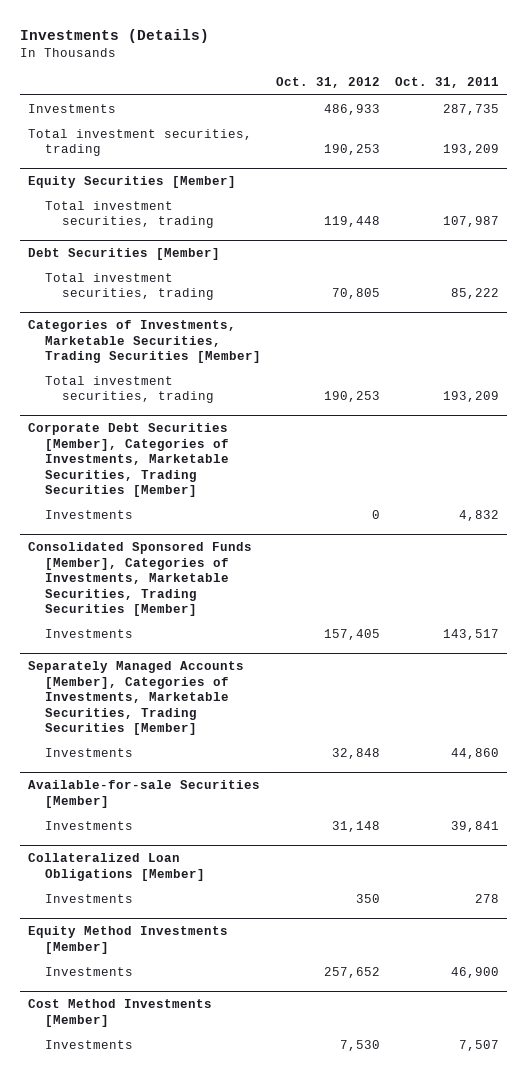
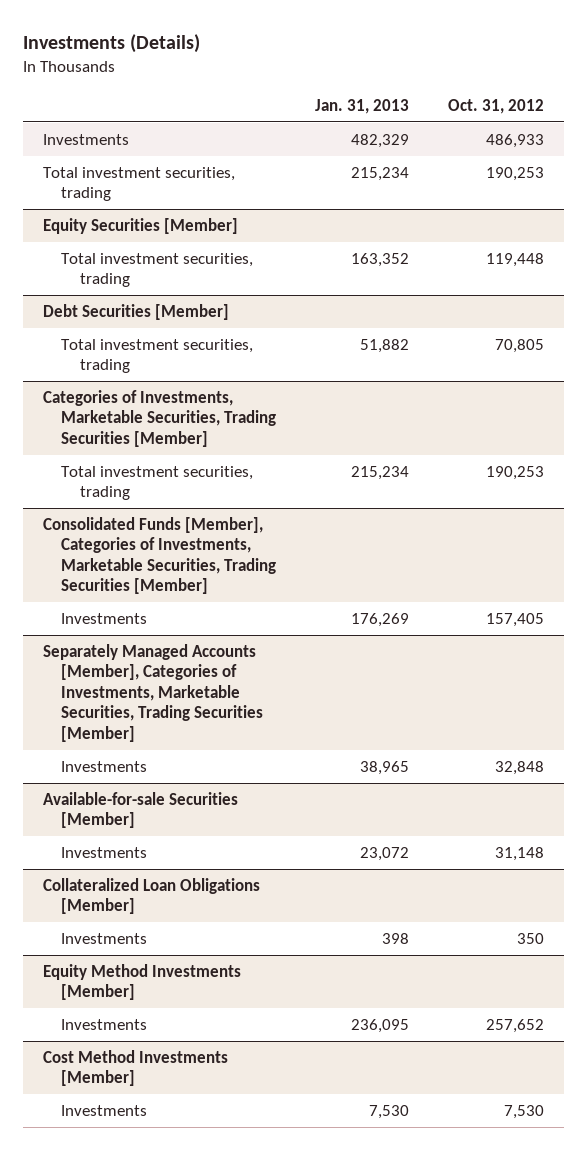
- | Oct. 31, 2012 | Oct. 31, 2011
+ | Jan. 31, 2013 | Oct. 31, 2012
- Corporate Debt Securities [Member], Categories of Investments, Marketable Securities, Trading Securities [Member]
- Investments | 0 | 4,832
- Consolidated Sponsored Funds [Member], Categories of Investments, Marketable Securities, Trading Securities [Member]
+ Consolidated Funds [Member], Categories of Investments, Marketable Securities, Trading Securities [Member]

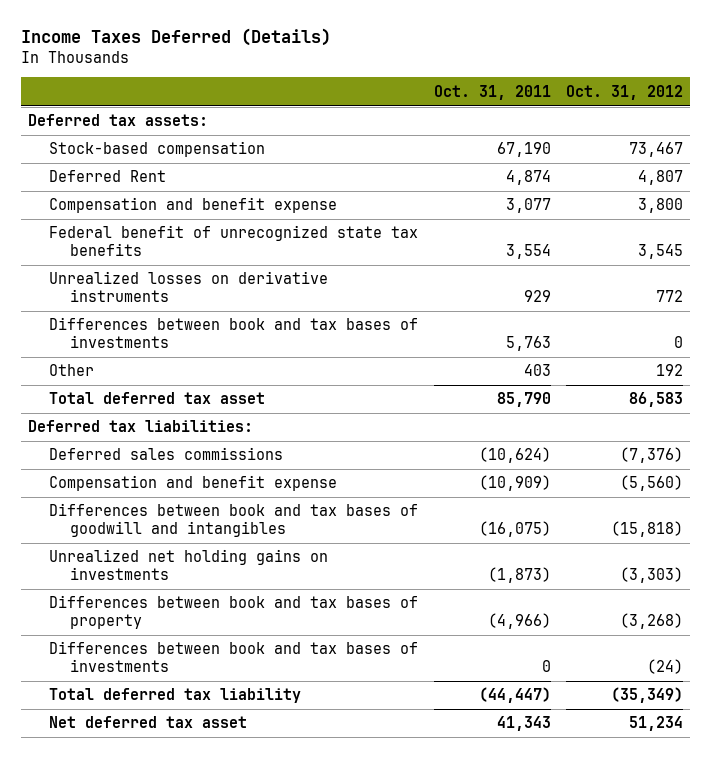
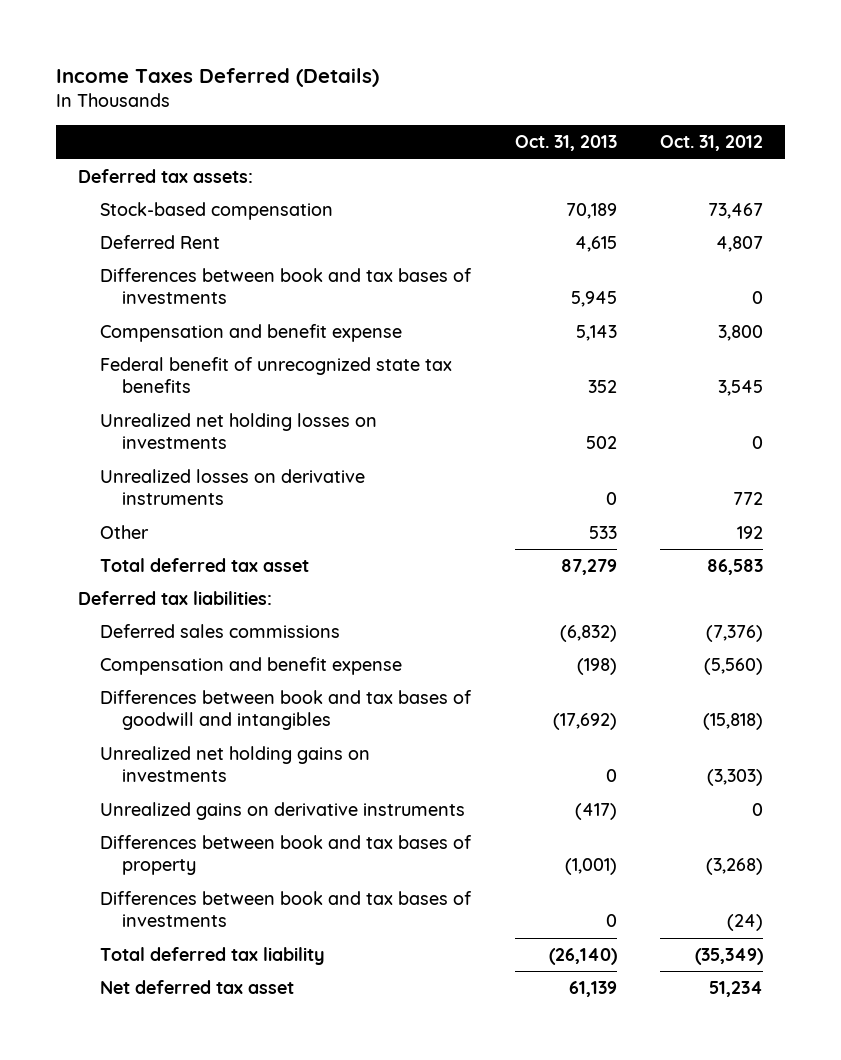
- | Oct. 31, 2011 | Oct. 31, 2012
+ | Oct. 31, 2013 | Oct. 31, 2012
moved up: Differences between book and tax bases of investments | 5,945 | 0
+ Unrealized net holding losses on investments | 502 | 0
+ Unrealized gains on derivative instruments | (417) | 0

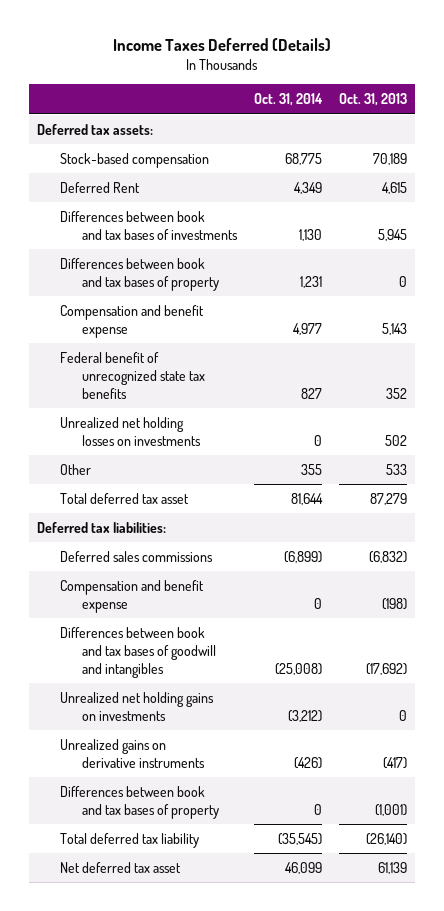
- | Oct. 31, 2013 | Oct. 31, 2012
+ | Oct. 31, 2014 | Oct. 31, 2013
+ Differences between book and tax bases of property | 1,231 | 0
- Unrealized losses on derivative instruments | 0 | 772
- Differences between book and tax bases of investments | 0 | (24)

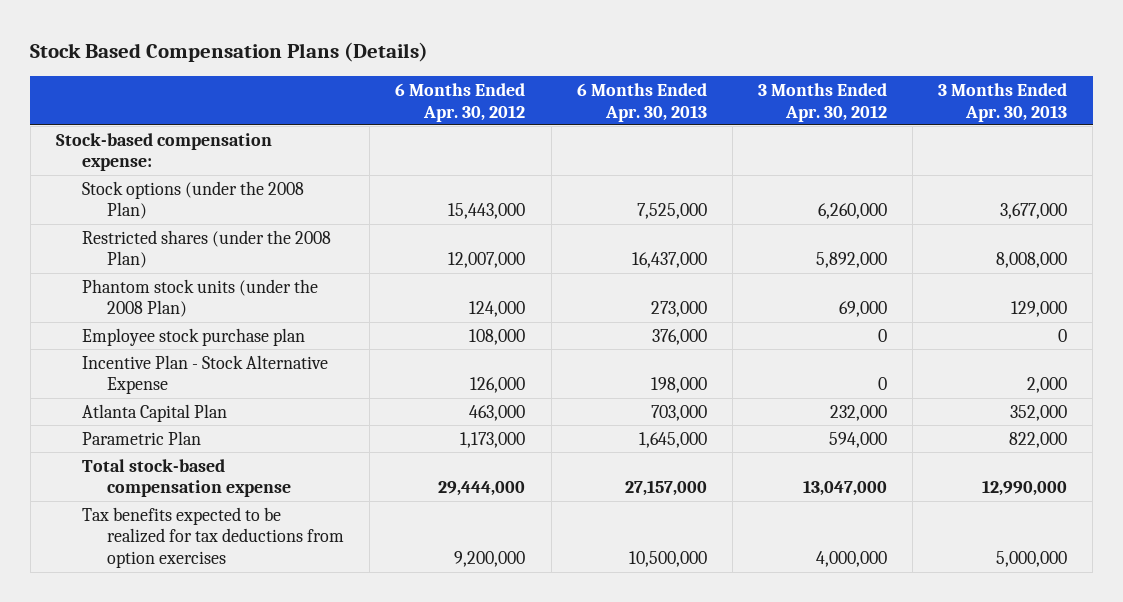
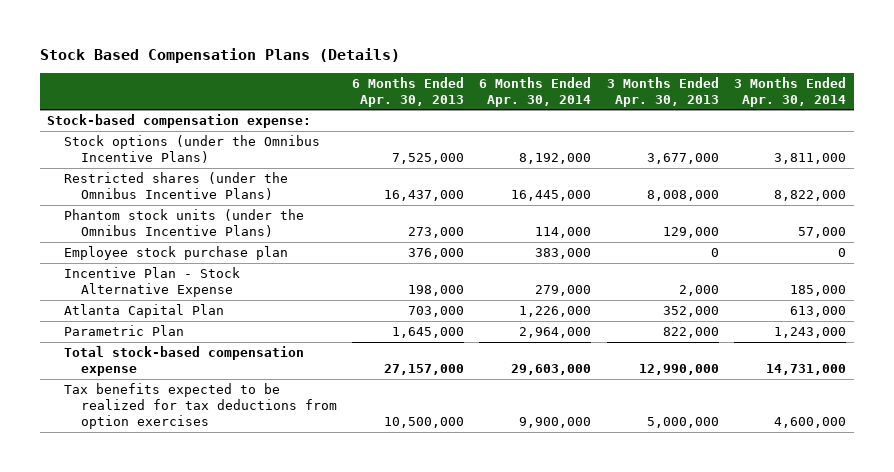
- | 6 Months Ended Apr. 30, 2012 | 6 Months Ended Apr. 30, 2013 | 3 Months Ended Apr. 30, 2012 | 3 Months Ended Apr. 30, 2013
+ | 6 Months Ended Apr. 30, 2013 | 6 Months Ended Apr. 30, 2014 | 3 Months Ended Apr. 30, 2013 | 3 Months Ended Apr. 30, 2014
- Stock options (under the 2008 Plan) | 15,443,000 | 7,525,000 | 6,260,000 | 3,677,000
- Restricted shares (under the 2008 Plan) | 12,007,000 | 16,437,000 | 5,892,000 | 8,008,000
- Phantom stock units (under the 2008 Plan) | 124,000 | 273,000 | 69,000 | 129,000
+ Stock options (under the Omnibus Incentive Plans) | 7,525,000 | 8,192,000 | 3,677,000 | 3,811,000
+ Restricted shares (under the Omnibus Incentive Plans) | 16,437,000 | 16,445,000 | 8,008,000 | 8,822,000
+ Phantom stock units (under the Omnibus Incentive Plans) | 273,000 | 114,000 | 129,000 | 57,000

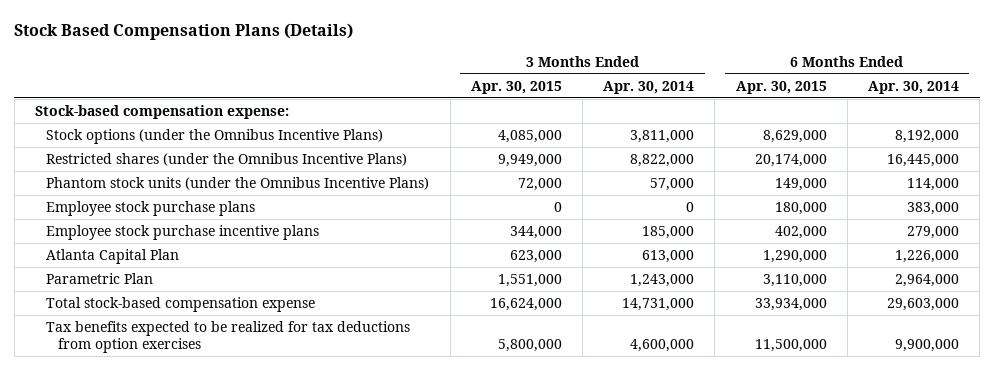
- | 6 Months Ended Apr. 30, 2013 | 6 Months Ended Apr. 30, 2014 | 3 Months Ended Apr. 30, 2013 | 3 Months Ended Apr. 30, 2014
+ | 3 Months Ended Apr. 30, 2015 | 3 Months Ended Apr. 30, 2014 | 6 Months Ended Apr. 30, 2015 | 6 Months Ended Apr. 30, 2014
- Employee stock purchase plan | 376,000 | 383,000 | 0 | 0
- Incentive Plan - Stock Alternative Expense | 198,000 | 279,000 | 2,000 | 185,000
+ Employee stock purchase plans | 0 | 0 | 180,000 | 383,000
+ Employee stock purchase incentive plans | 344,000 | 185,000 | 402,000 | 279,000

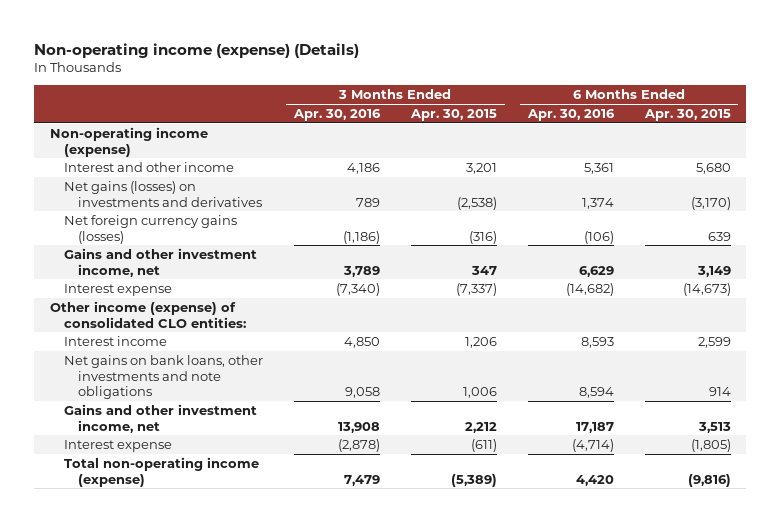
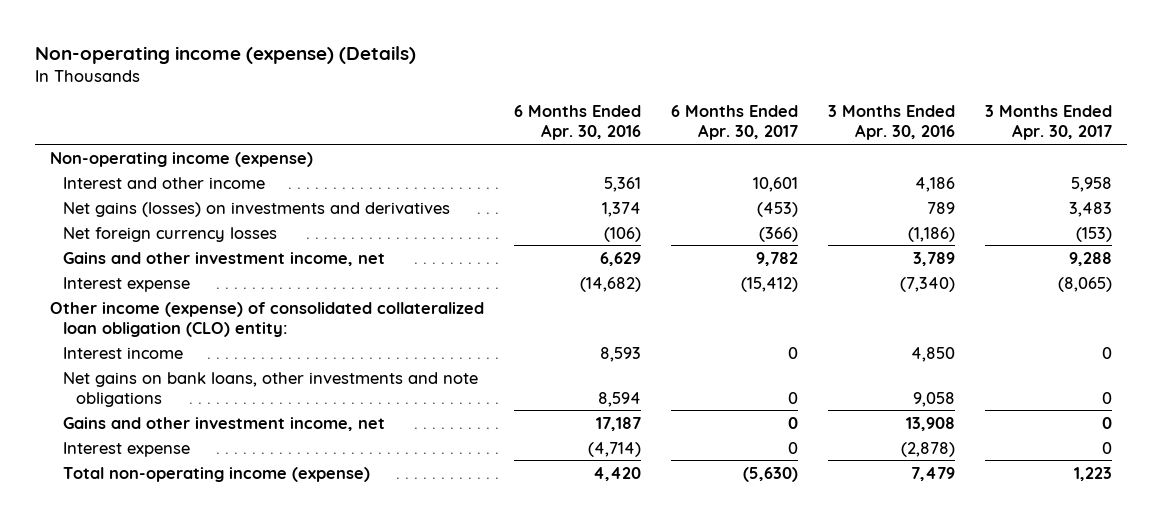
- | 3 Months Ended Apr. 30, 2016 | 3 Months Ended Apr. 30, 2015 | 6 Months Ended Apr. 30, 2016 | 6 Months Ended Apr. 30, 2015
+ | 6 Months Ended Apr. 30, 2016 | 6 Months Ended Apr. 30, 2017 | 3 Months Ended Apr. 30, 2016 | 3 Months Ended Apr. 30, 2017
- Net foreign currency gains (losses) | (1,186) | (316) | (106) | 639
+ Net foreign currency losses | (106) | (366) | (1,186) | (153)
- Other income (expense) of consolidated CLO entities:
+ Other income (expense) of consolidated collateralized loan obligation (CLO) entity:

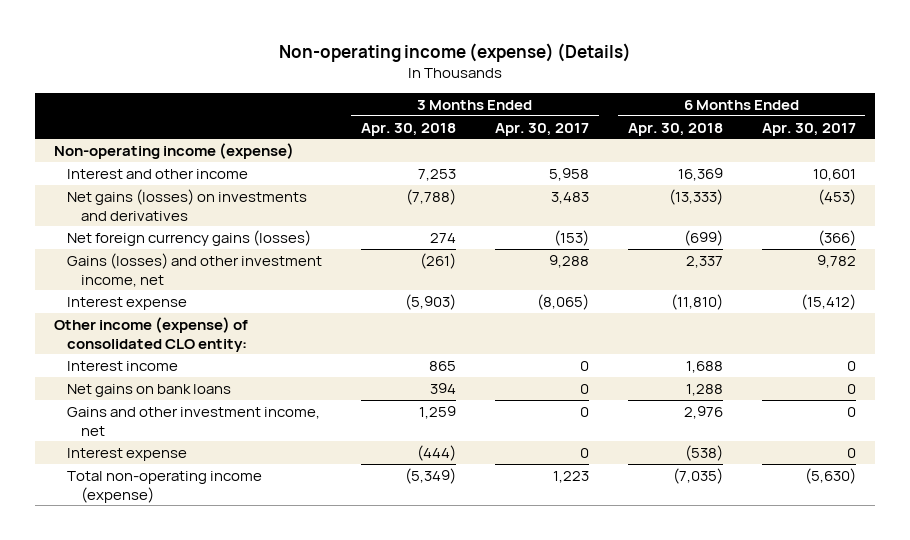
- | 6 Months Ended Apr. 30, 2016 | 6 Months Ended Apr. 30, 2017 | 3 Months Ended Apr. 30, 2016 | 3 Months Ended Apr. 30, 2017
+ | 3 Months Ended Apr. 30, 2018 | 3 Months Ended Apr. 30, 2017 | 6 Months Ended Apr. 30, 2018 | 6 Months Ended Apr. 30, 2017
- Net foreign currency losses | (106) | (366) | (1,186) | (153)
- Gains and other investment income, net | 6,629 | 9,782 | 3,789 | 9,288
+ Net foreign currency gains (losses) | 274 | (153) | (699) | (366)
+ Gains (losses) and other investment income, net | (261) | 9,288 | 2,337 | 9,782
- Other income (expense) of consolidated collateralized loan obligation (CLO) entity:
+ Other income (expense) of consolidated CLO entity:
- Net gains on bank loans, other investments and note obligations | 8,594 | 0 | 9,058 | 0
+ Net gains on bank loans | 394 | 0 | 1,288 | 0

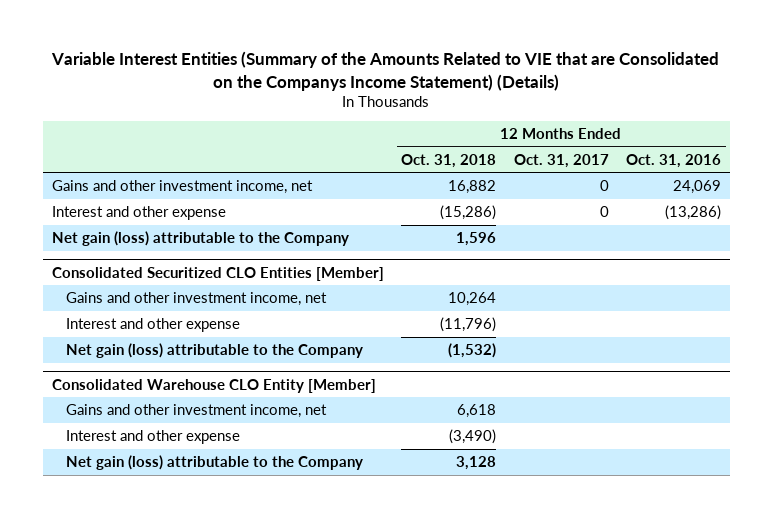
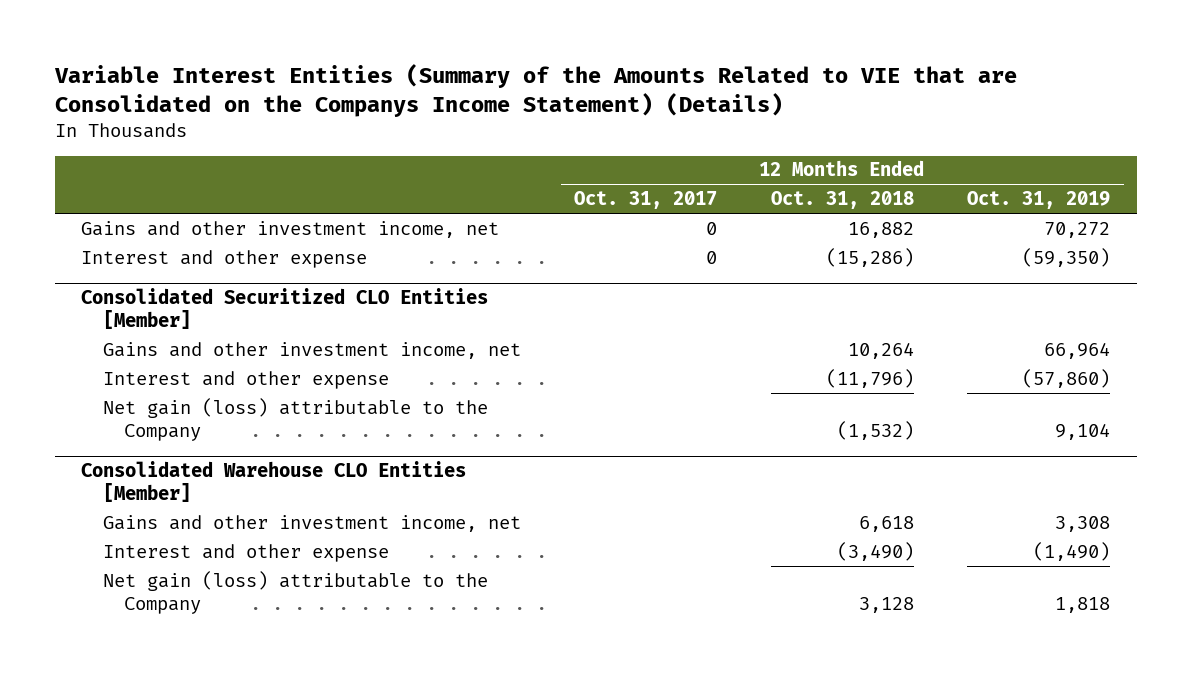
- | 12 Months Ended Oct. 31, 2018 | 12 Months Ended Oct. 31, 2017 | 12 Months Ended Oct. 31, 2016
+ | 12 Months Ended Oct. 31, 2017 | 12 Months Ended Oct. 31, 2018 | 12 Months Ended Oct. 31, 2019
- Net gain (loss) attributable to the Company | 1,596 | |
- Consolidated Warehouse CLO Entity [Member]
+ Consolidated Warehouse CLO Entities [Member]

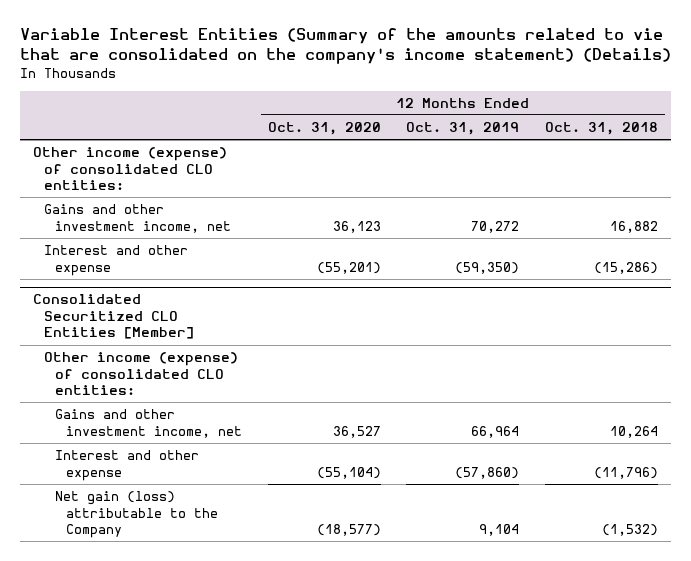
- Variable Interest Entities (Summary of the Amounts Related to VIE that are Consolidated on the Companys Income Statement) (Details)
+ Variable Interest Entities (Summary of the amounts related to vie that are consolidated on the company's income statement) (Details)
- | 12 Months Ended Oct. 31, 2017 | 12 Months Ended Oct. 31, 2018 | 12 Months Ended Oct. 31, 2019
+ | 12 Months Ended Oct. 31, 2020 | 12 Months Ended Oct. 31, 2019 | 12 Months Ended Oct. 31, 2018
+ Other income (expense) of consolidated CLO entities:
@ Consolidated Securitized CLO Entities [Member]
+ Other income (expense) of consolidated CLO entities:
- Consolidated Warehouse CLO Entities [Member]
- Gains and other investment income, net | | 6,618 | 3,308
- Interest and other expense | | (3,490) | (1,490)
- Net gain (loss) attributable to the Company | | 3,128 | 1,818

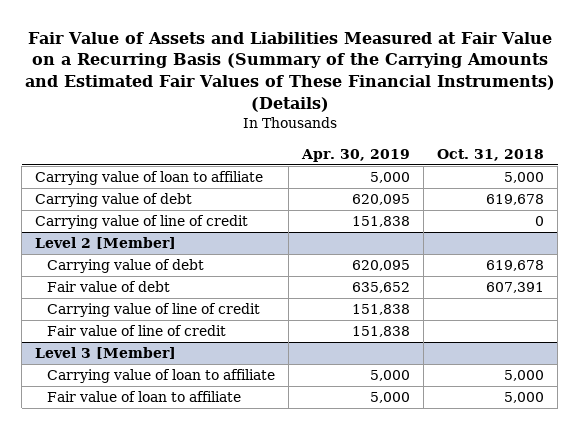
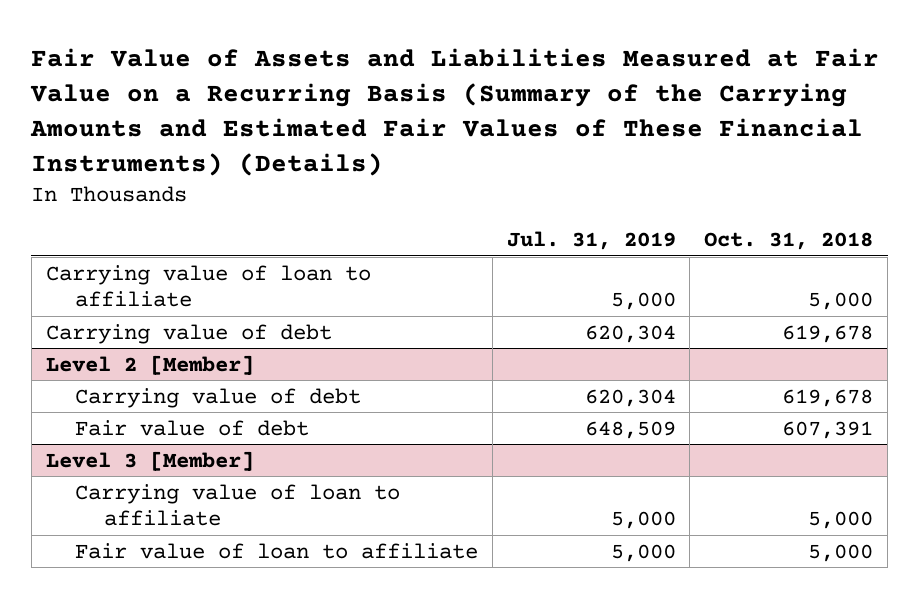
- | Apr. 30, 2019 | Oct. 31, 2018
+ | Jul. 31, 2019 | Oct. 31, 2018
- Carrying value of line of credit | 151,838 | 0
@ Level 2 [Member]
- Carrying value of line of credit | 151,838 |
- Fair value of line of credit | 151,838 |

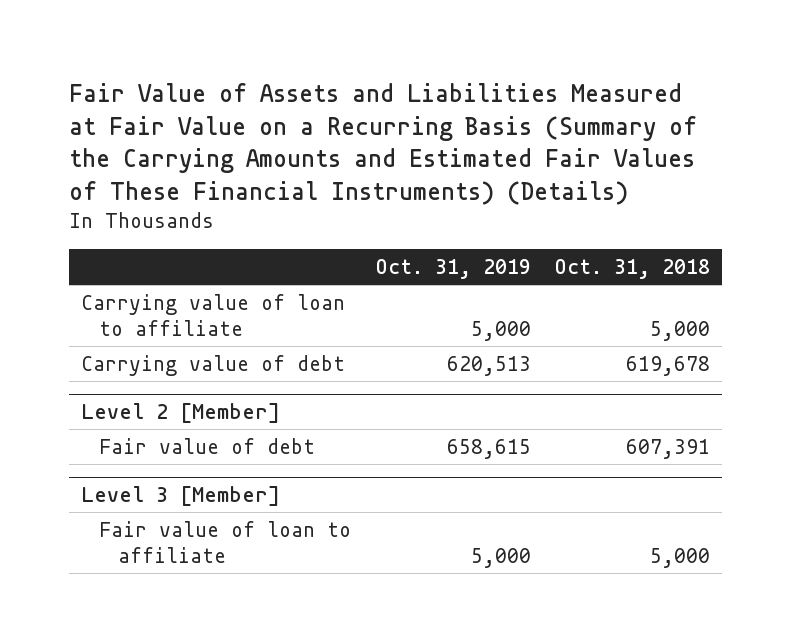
- | Jul. 31, 2019 | Oct. 31, 2018
+ | Oct. 31, 2019 | Oct. 31, 2018
@ Level 2 [Member]
- Carrying value of debt | 620,304 | 619,678
@ Level 3 [Member]
- Carrying value of loan to affiliate | 5,000 | 5,000

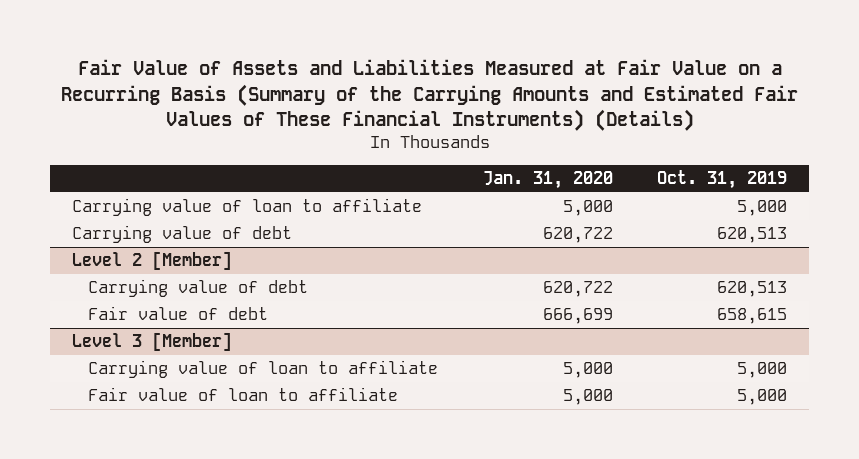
- | Oct. 31, 2019 | Oct. 31, 2018
+ | Jan. 31, 2020 | Oct. 31, 2019
@ Level 2 [Member]
+ Carrying value of debt | 620,722 | 620,513
@ Level 3 [Member]
+ Carrying value of loan to affiliate | 5,000 | 5,000

